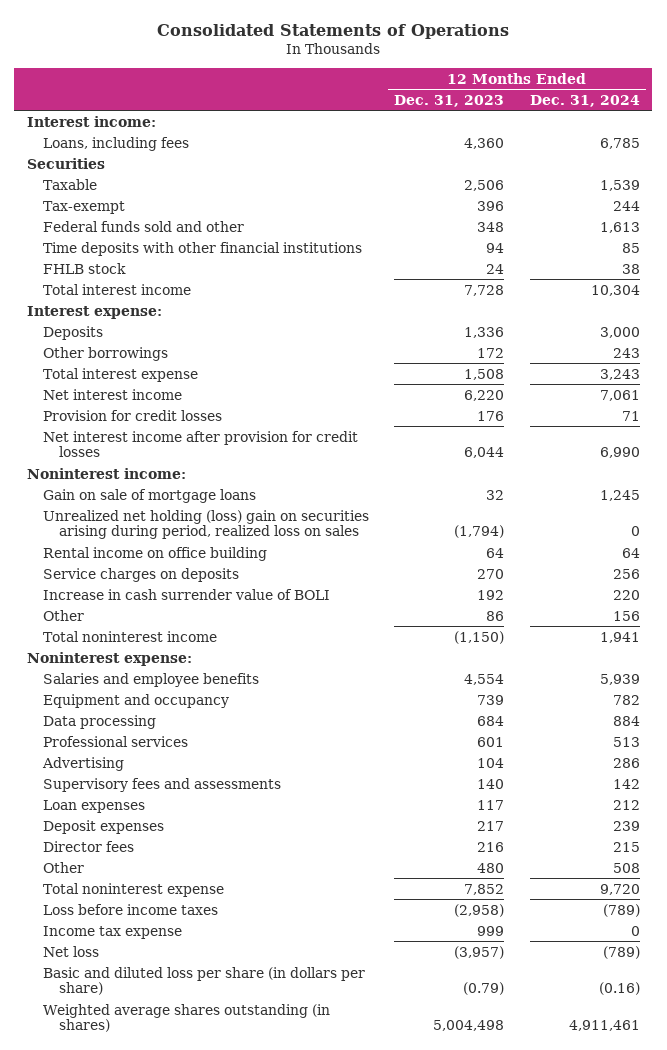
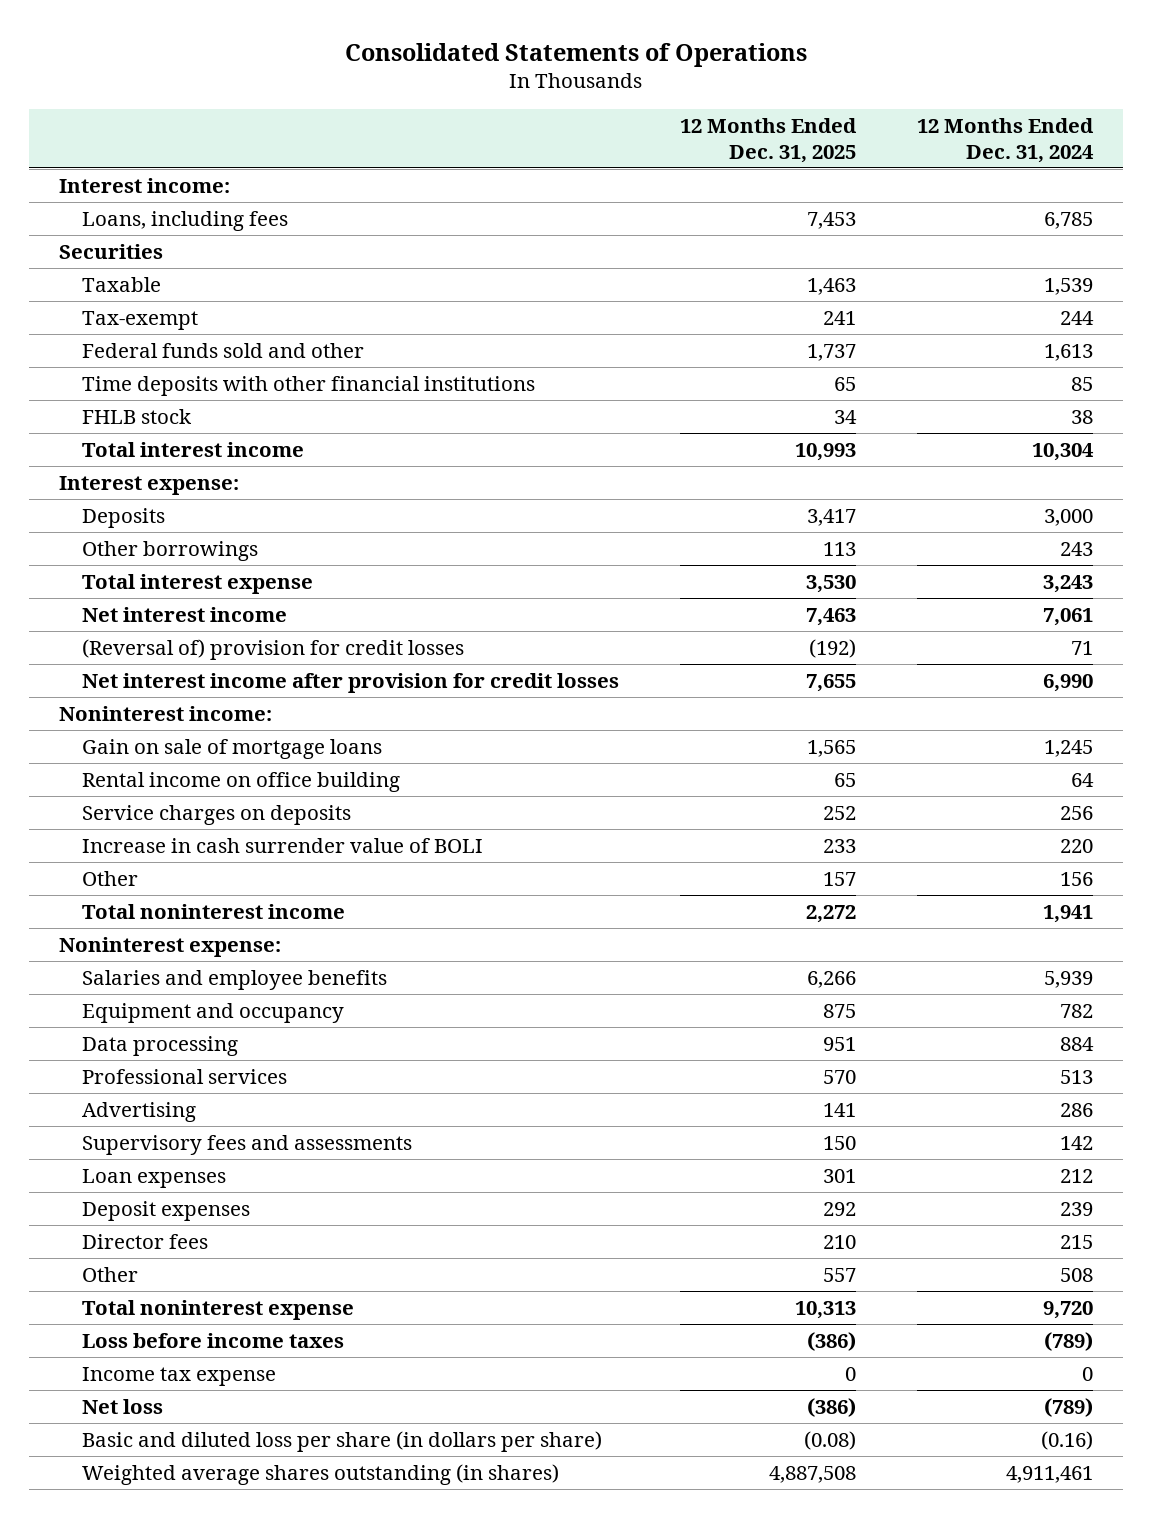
- | 12 Months Ended Dec. 31, 2023 | 12 Months Ended Dec. 31, 2024
+ | 12 Months Ended Dec. 31, 2025 | 12 Months Ended Dec. 31, 2024
- Provision for credit losses | 176 | 71
+ (Reversal of) provision for credit losses | (192) | 71
- Unrealized net holding (loss) gain on securities arising during period, realized loss on sales | (1,794) | 0

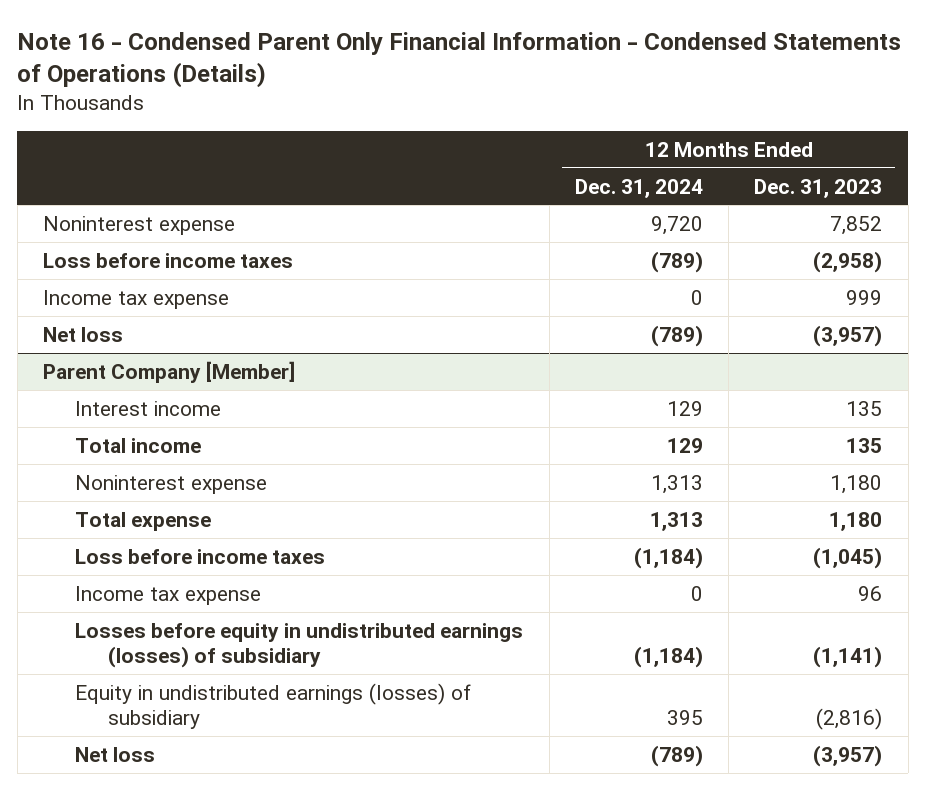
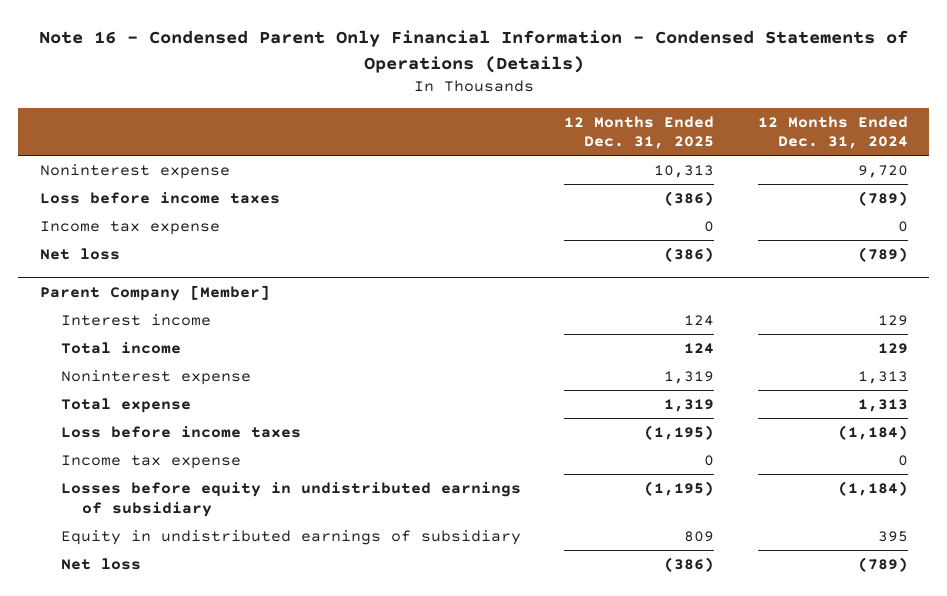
- | 12 Months Ended Dec. 31, 2024 | 12 Months Ended Dec. 31, 2023
+ | 12 Months Ended Dec. 31, 2025 | 12 Months Ended Dec. 31, 2024
@ Parent Company [Member]
- Losses before equity in undistributed earnings (losses) of subsidiary | (1,184) | (1,141)
- Equity in undistributed earnings (losses) of subsidiary | 395 | (2,816)
+ Losses before equity in undistributed earnings of subsidiary | (1,195) | (1,184)
+ Equity in undistributed earnings of subsidiary | 809 | 395

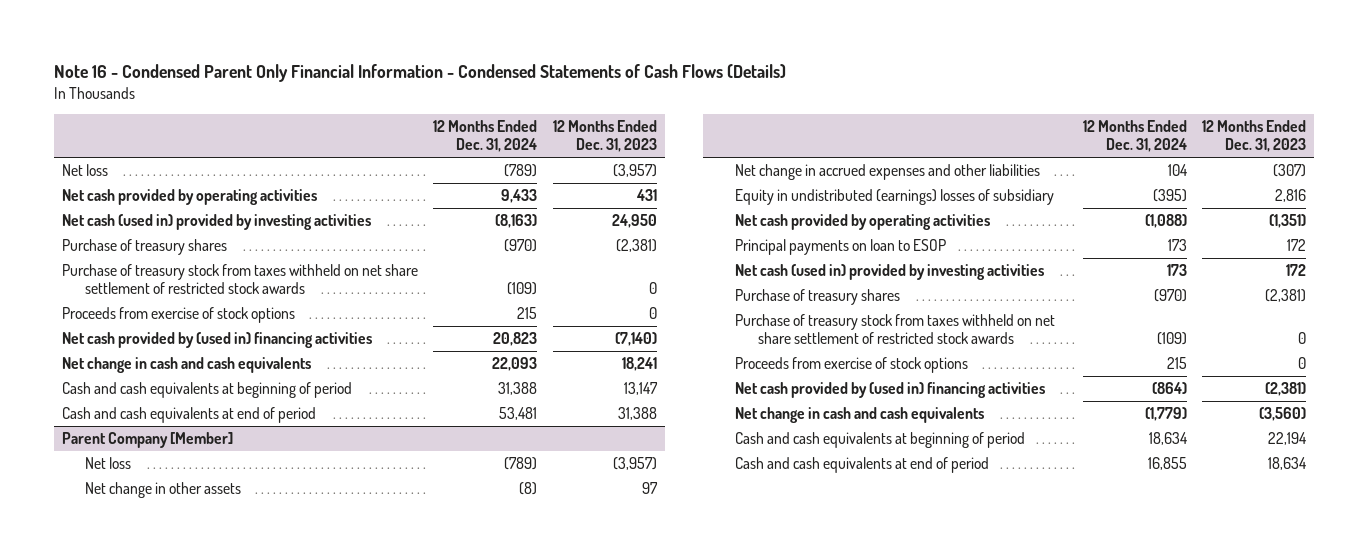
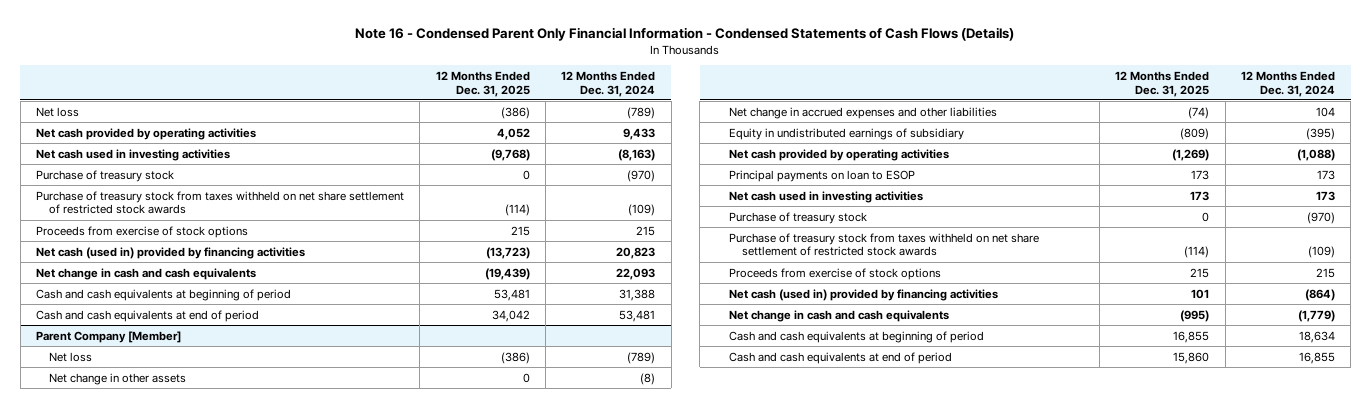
- | 12 Months Ended Dec. 31, 2024 | 12 Months Ended Dec. 31, 2023
+ | 12 Months Ended Dec. 31, 2025 | 12 Months Ended Dec. 31, 2024
- Net cash (used in) provided by investing activities | (8,163) | 24,950
- Purchase of treasury shares | (970) | (2,381)
+ Net cash used in investing activities | (9,768) | (8,163)
+ Purchase of treasury stock | 0 | (970)
- Net cash provided by (used in) financing activities | 20,823 | (7,140)
+ Net cash (used in) provided by financing activities | (13,723) | 20,823
@ Parent Company [Member]
- Equity in undistributed (earnings) losses of subsidiary | (395) | 2,816
+ Equity in undistributed earnings of subsidiary | (809) | (395)
- Net cash (used in) provided by investing activities | 173 | 172
- Purchase of treasury shares | (970) | (2,381)
+ Net cash used in investing activities | 173 | 173
+ Purchase of treasury stock | 0 | (970)
- Net cash provided by (used in) financing activities | (864) | (2,381)
+ Net cash (used in) provided by financing activities | 101 | (864)

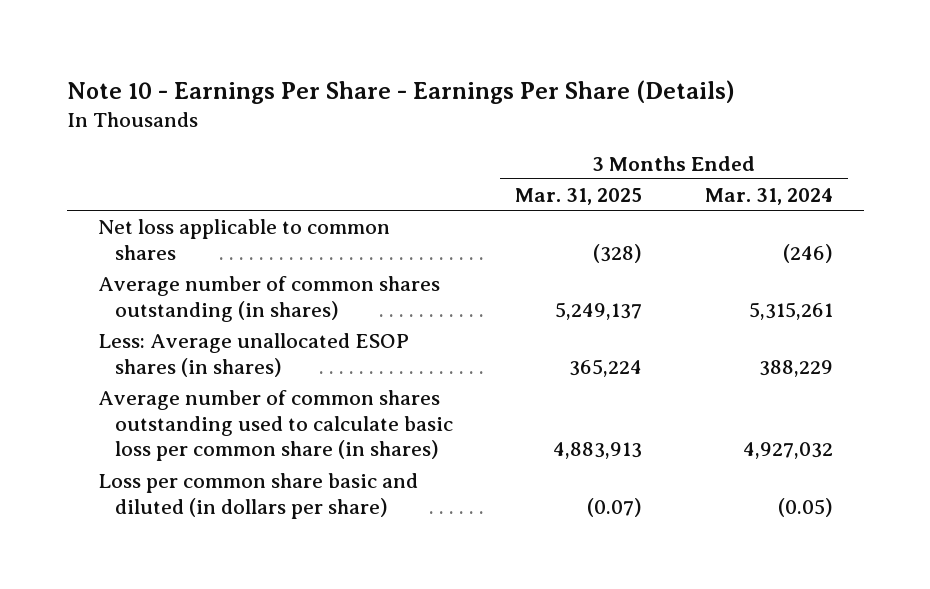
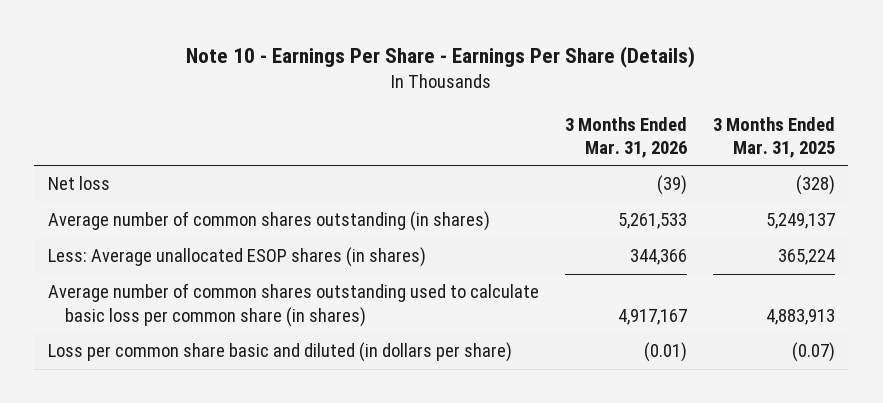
- | 3 Months Ended Mar. 31, 2025 | 3 Months Ended Mar. 31, 2024
+ | 3 Months Ended Mar. 31, 2026 | 3 Months Ended Mar. 31, 2025
- Net loss applicable to common shares | (328) | (246)
+ Net loss | (39) | (328)

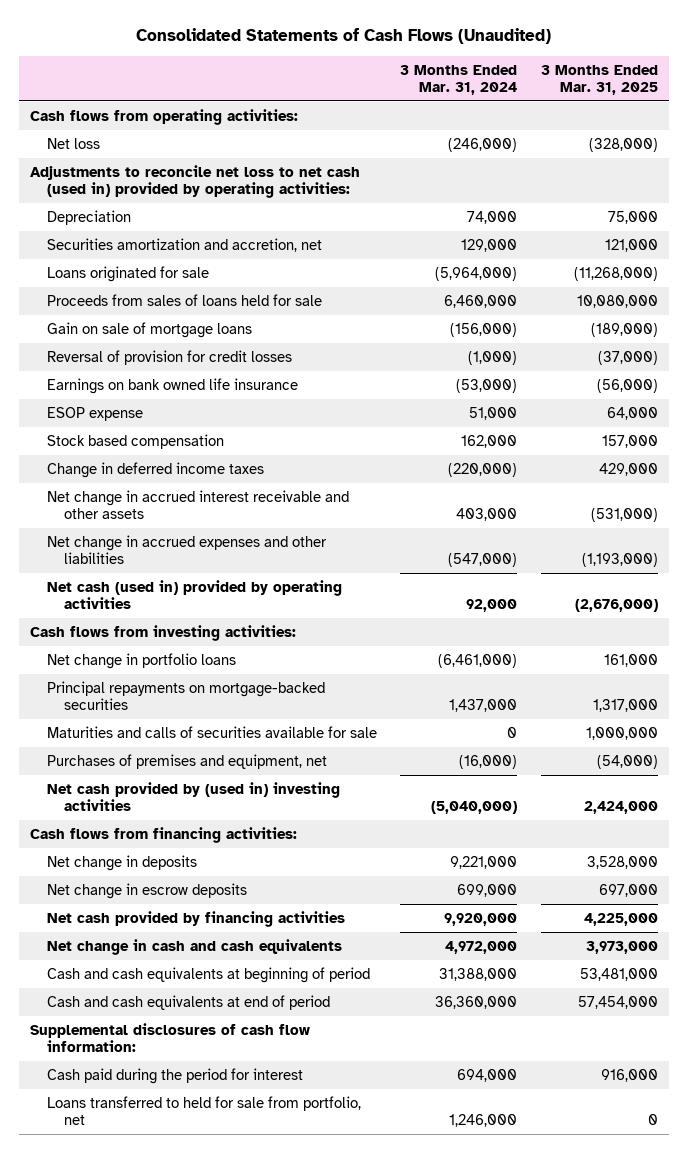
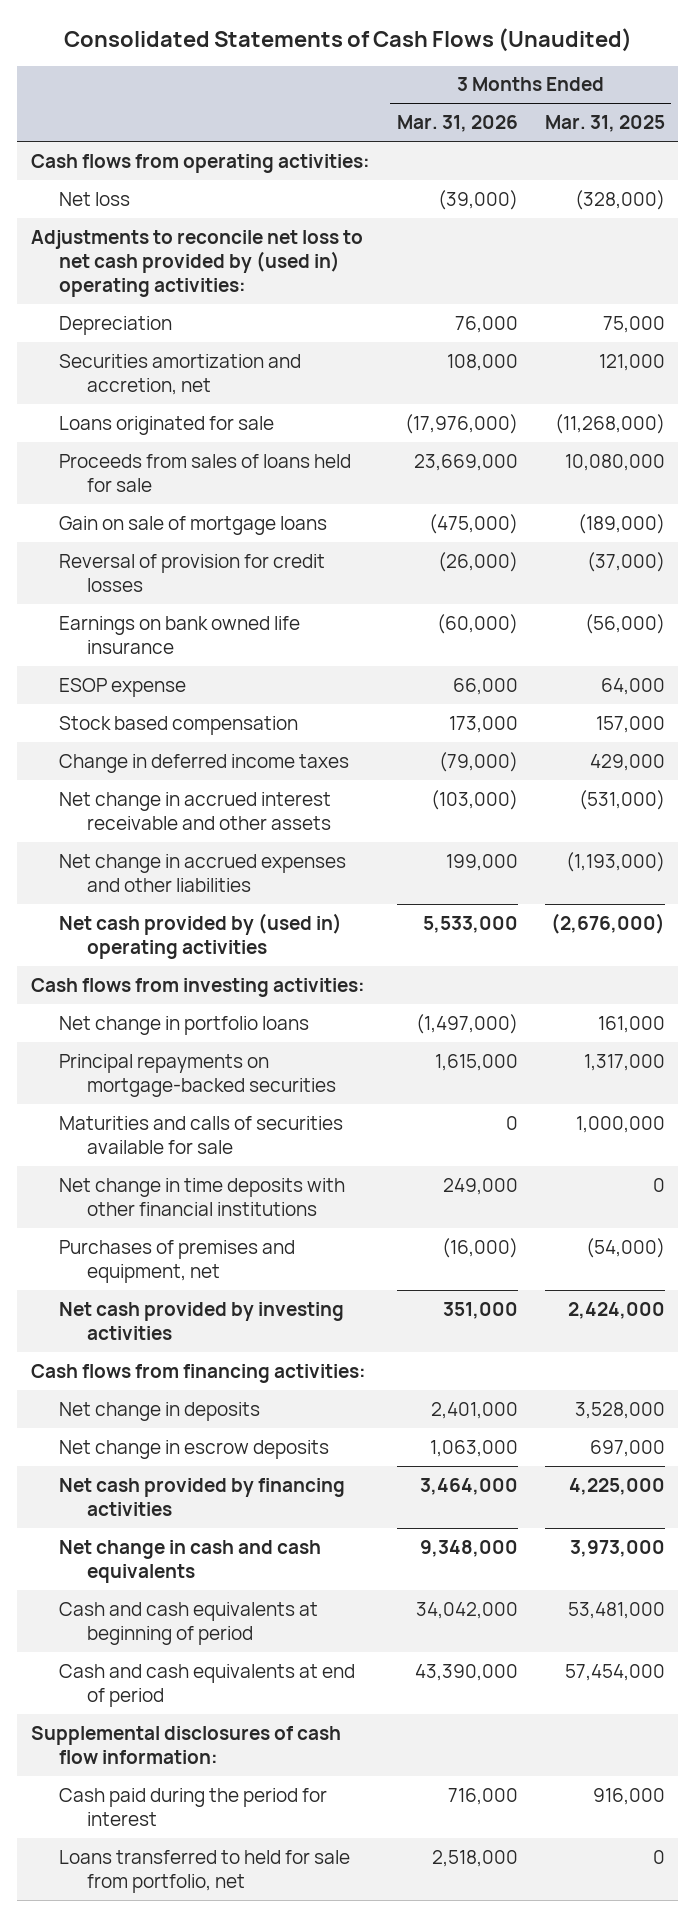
- | 3 Months Ended Mar. 31, 2024 | 3 Months Ended Mar. 31, 2025
+ | 3 Months Ended Mar. 31, 2026 | 3 Months Ended Mar. 31, 2025
- Adjustments to reconcile net loss to net cash (used in) provided by operating activities:
+ Adjustments to reconcile net loss to net cash provided by (used in) operating activities:
- Net cash (used in) provided by operating activities | 92,000 | (2,676,000)
+ Net cash provided by (used in) operating activities | 5,533,000 | (2,676,000)
+ Net change in time deposits with other financial institutions | 249,000 | 0
- Net cash provided by (used in) investing activities | (5,040,000) | 2,424,000
+ Net cash provided by investing activities | 351,000 | 2,424,000

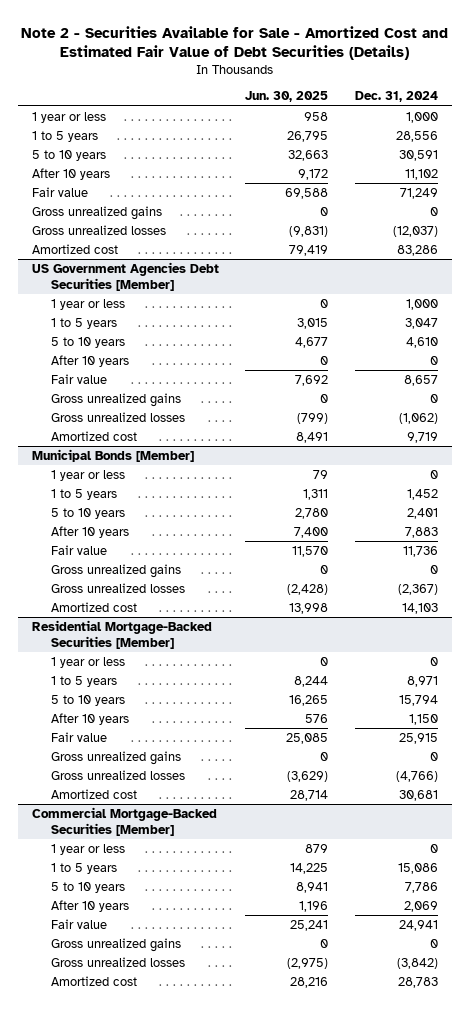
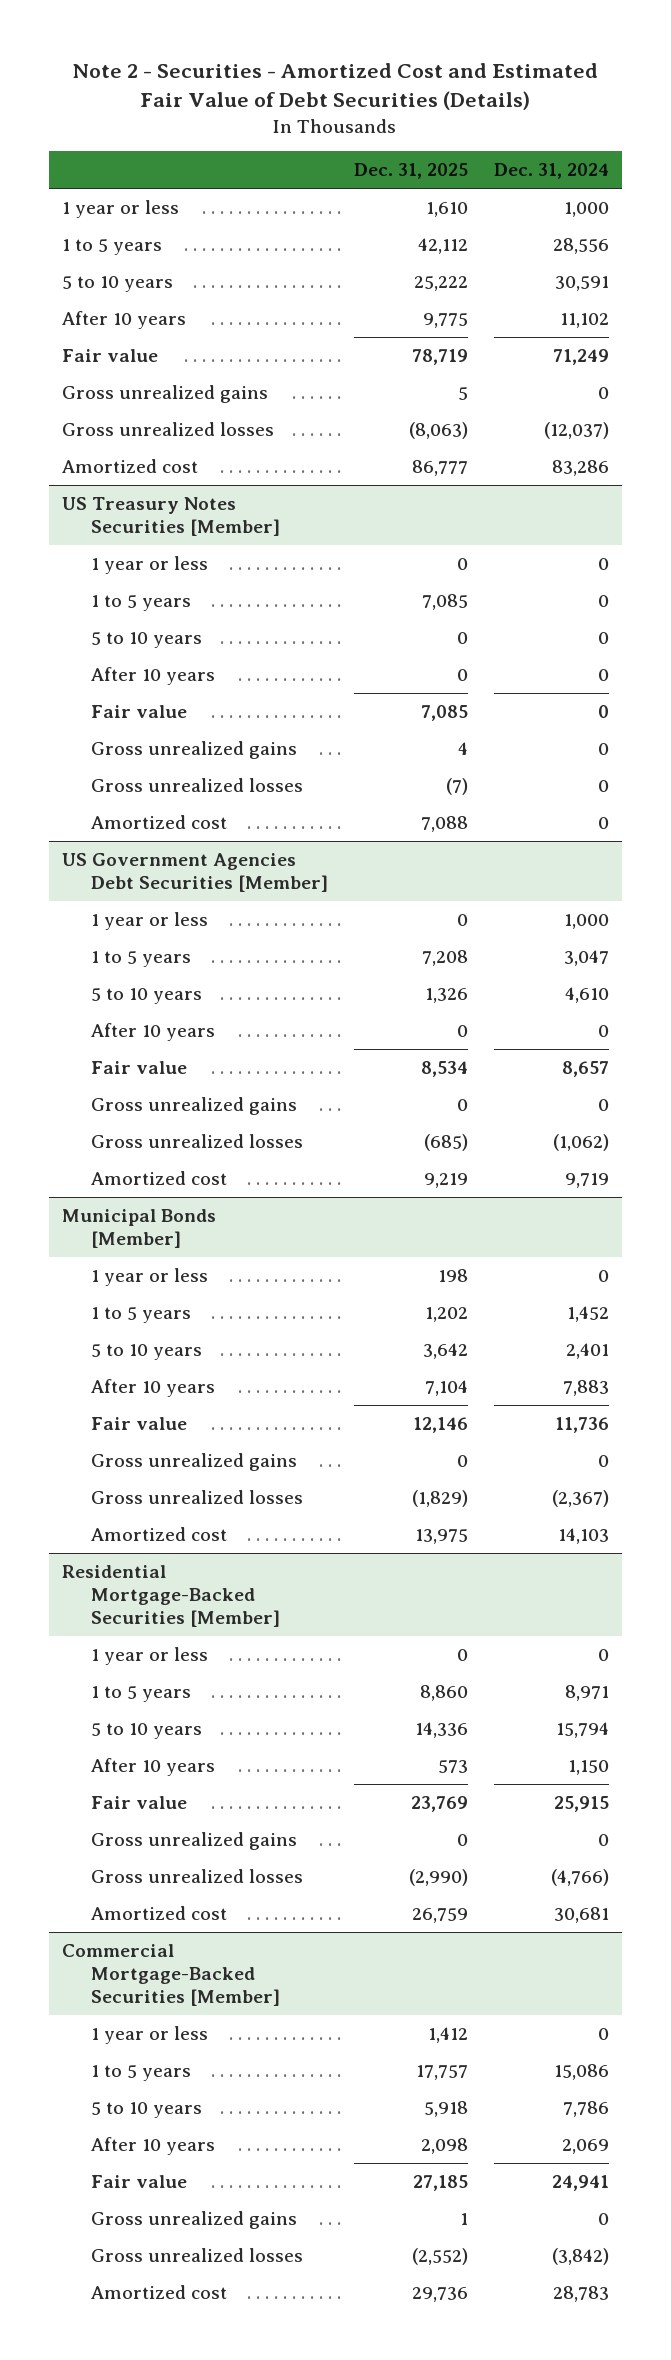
- Note 2 - Securities Available for Sale - Amortized Cost and Estimated Fair Value of Debt Securities (Details)
+ Note 2 - Securities - Amortized Cost and Estimated Fair Value of Debt Securities (Details)
- | Jun. 30, 2025 | Dec. 31, 2024
+ | Dec. 31, 2025 | Dec. 31, 2024
+ US Treasury Notes Securities [Member]
+ 1 year or less | 0 | 0
+ 1 to 5 years | 7,085 | 0
+ 5 to 10 years | 0 | 0
+ After 10 years | 0 | 0
+ Fair value | 7,085 | 0
+ Gross unrealized gains | 4 | 0
+ Gross unrealized losses | (7) | 0
+ Amortized cost | 7,088 | 0

